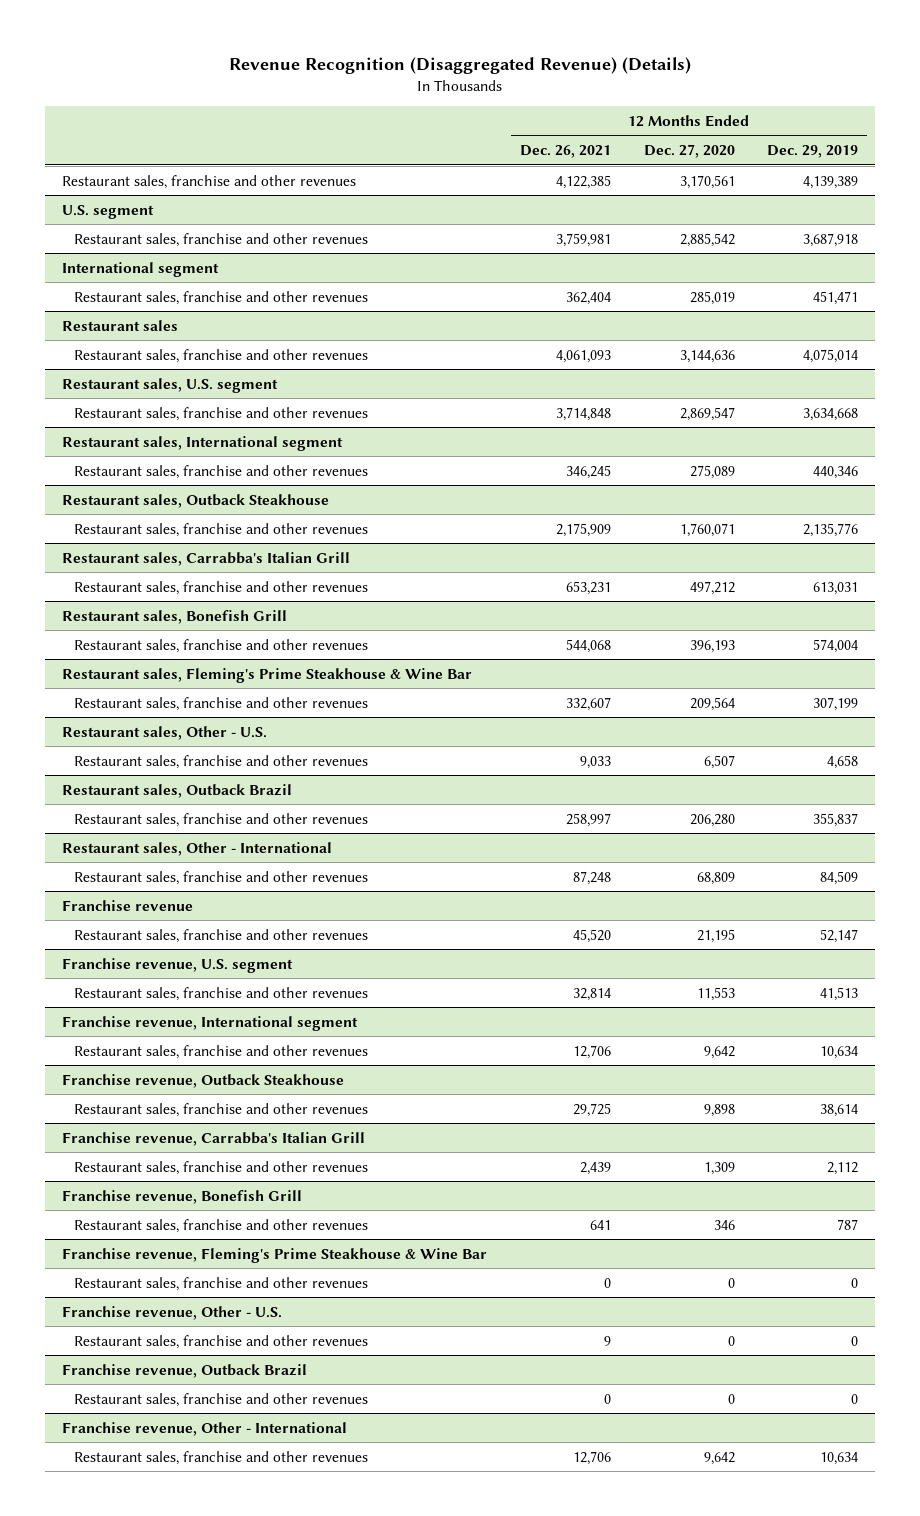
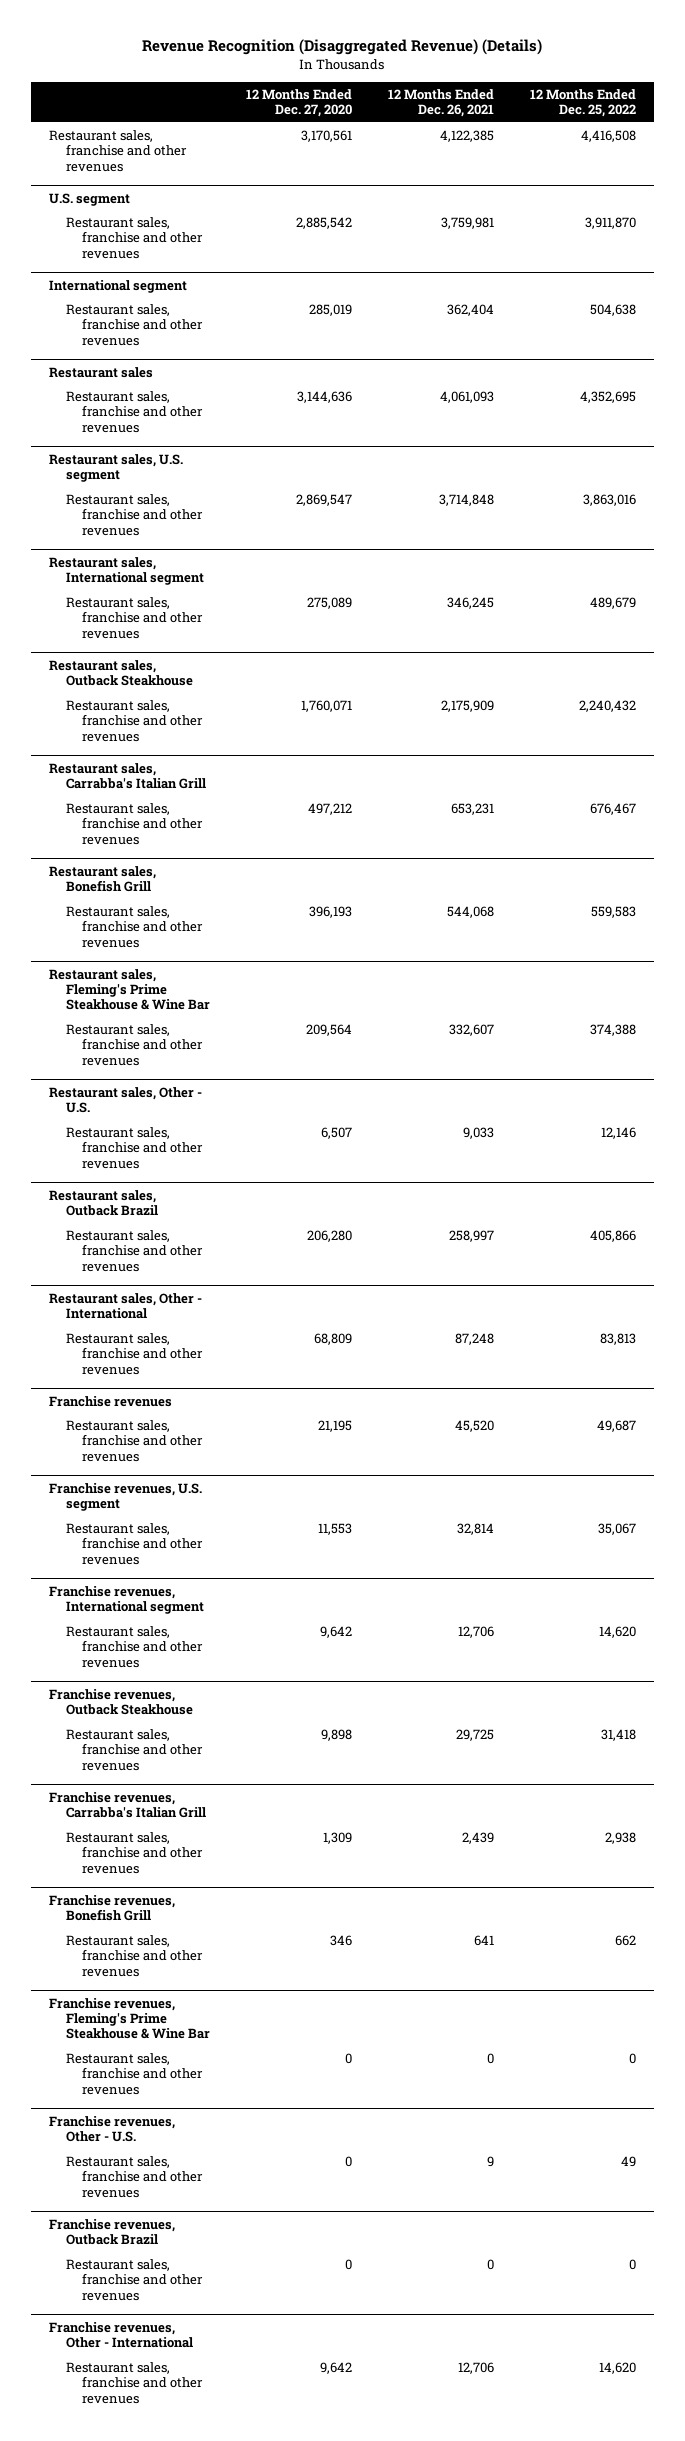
- | 12 Months Ended Dec. 26, 2021 | 12 Months Ended Dec. 27, 2020 | 12 Months Ended Dec. 29, 2019
+ | 12 Months Ended Dec. 27, 2020 | 12 Months Ended Dec. 26, 2021 | 12 Months Ended Dec. 25, 2022
- Franchise revenue
+ Franchise revenues
- Franchise revenue, U.S. segment
+ Franchise revenues, U.S. segment
- Franchise revenue, International segment
+ Franchise revenues, International segment
- Franchise revenue, Outback Steakhouse
+ Franchise revenues, Outback Steakhouse
- Franchise revenue, Carrabba's Italian Grill
+ Franchise revenues, Carrabba's Italian Grill
- Franchise revenue, Bonefish Grill
+ Franchise revenues, Bonefish Grill
- Franchise revenue, Fleming's Prime Steakhouse & Wine Bar
+ Franchise revenues, Fleming's Prime Steakhouse & Wine Bar
- Franchise revenue, Other - U.S.
+ Franchise revenues, Other - U.S.
- Franchise revenue, Outback Brazil
+ Franchise revenues, Outback Brazil
- Franchise revenue, Other - International
+ Franchise revenues, Other - International

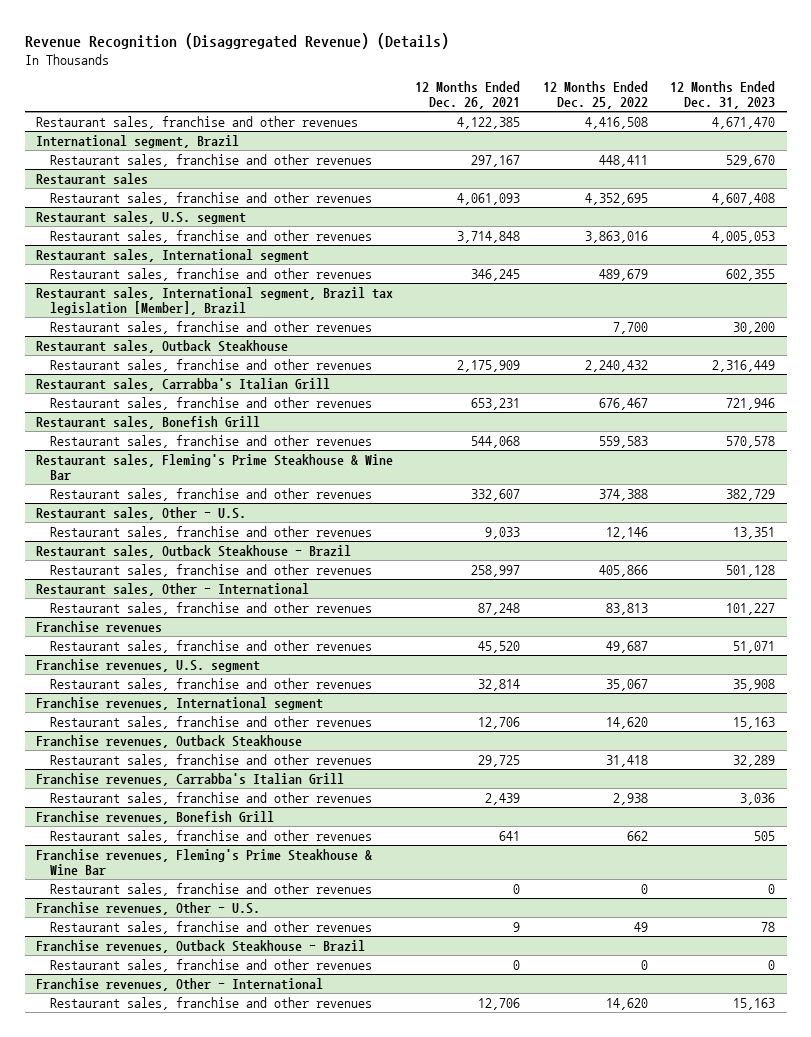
- | 12 Months Ended Dec. 27, 2020 | 12 Months Ended Dec. 26, 2021 | 12 Months Ended Dec. 25, 2022
+ | 12 Months Ended Dec. 26, 2021 | 12 Months Ended Dec. 25, 2022 | 12 Months Ended Dec. 31, 2023
- U.S. segment
- Restaurant sales, franchise and other revenues | 2,885,542 | 3,759,981 | 3,911,870
- International segment
- Restaurant sales, franchise and other revenues | 285,019 | 362,404 | 504,638
+ International segment, Brazil
+ Restaurant sales, franchise and other revenues | 297,167 | 448,411 | 529,670
+ Restaurant sales, International segment, Brazil tax legislation [Member], Brazil
+ Restaurant sales, franchise and other revenues | | 7,700 | 30,200
- Restaurant sales, Outback Brazil
+ Restaurant sales, Outback Steakhouse - Brazil
- Franchise revenues, Outback Brazil
+ Franchise revenues, Outback Steakhouse - Brazil

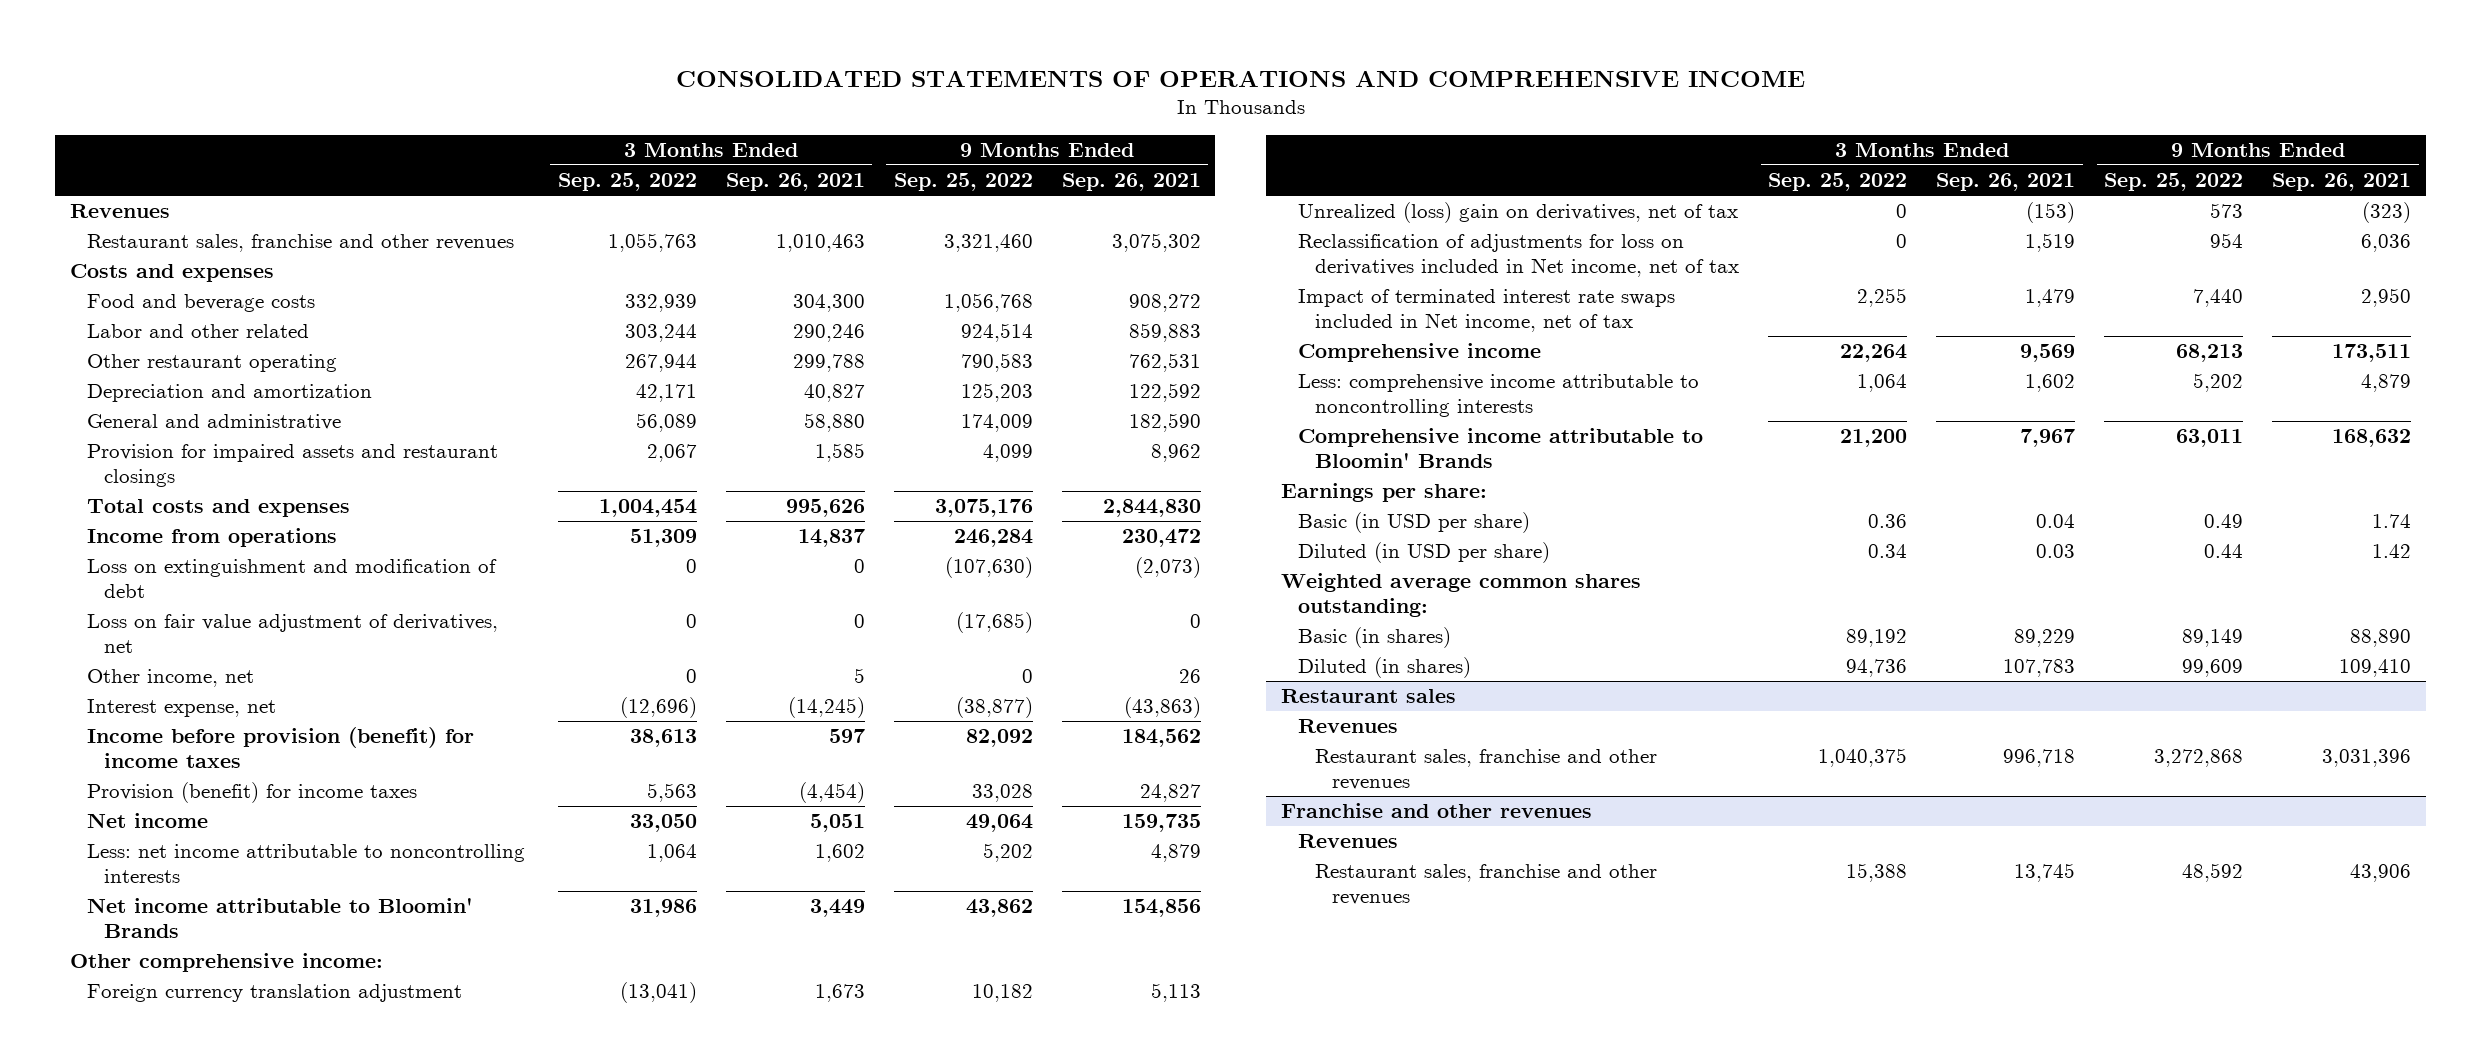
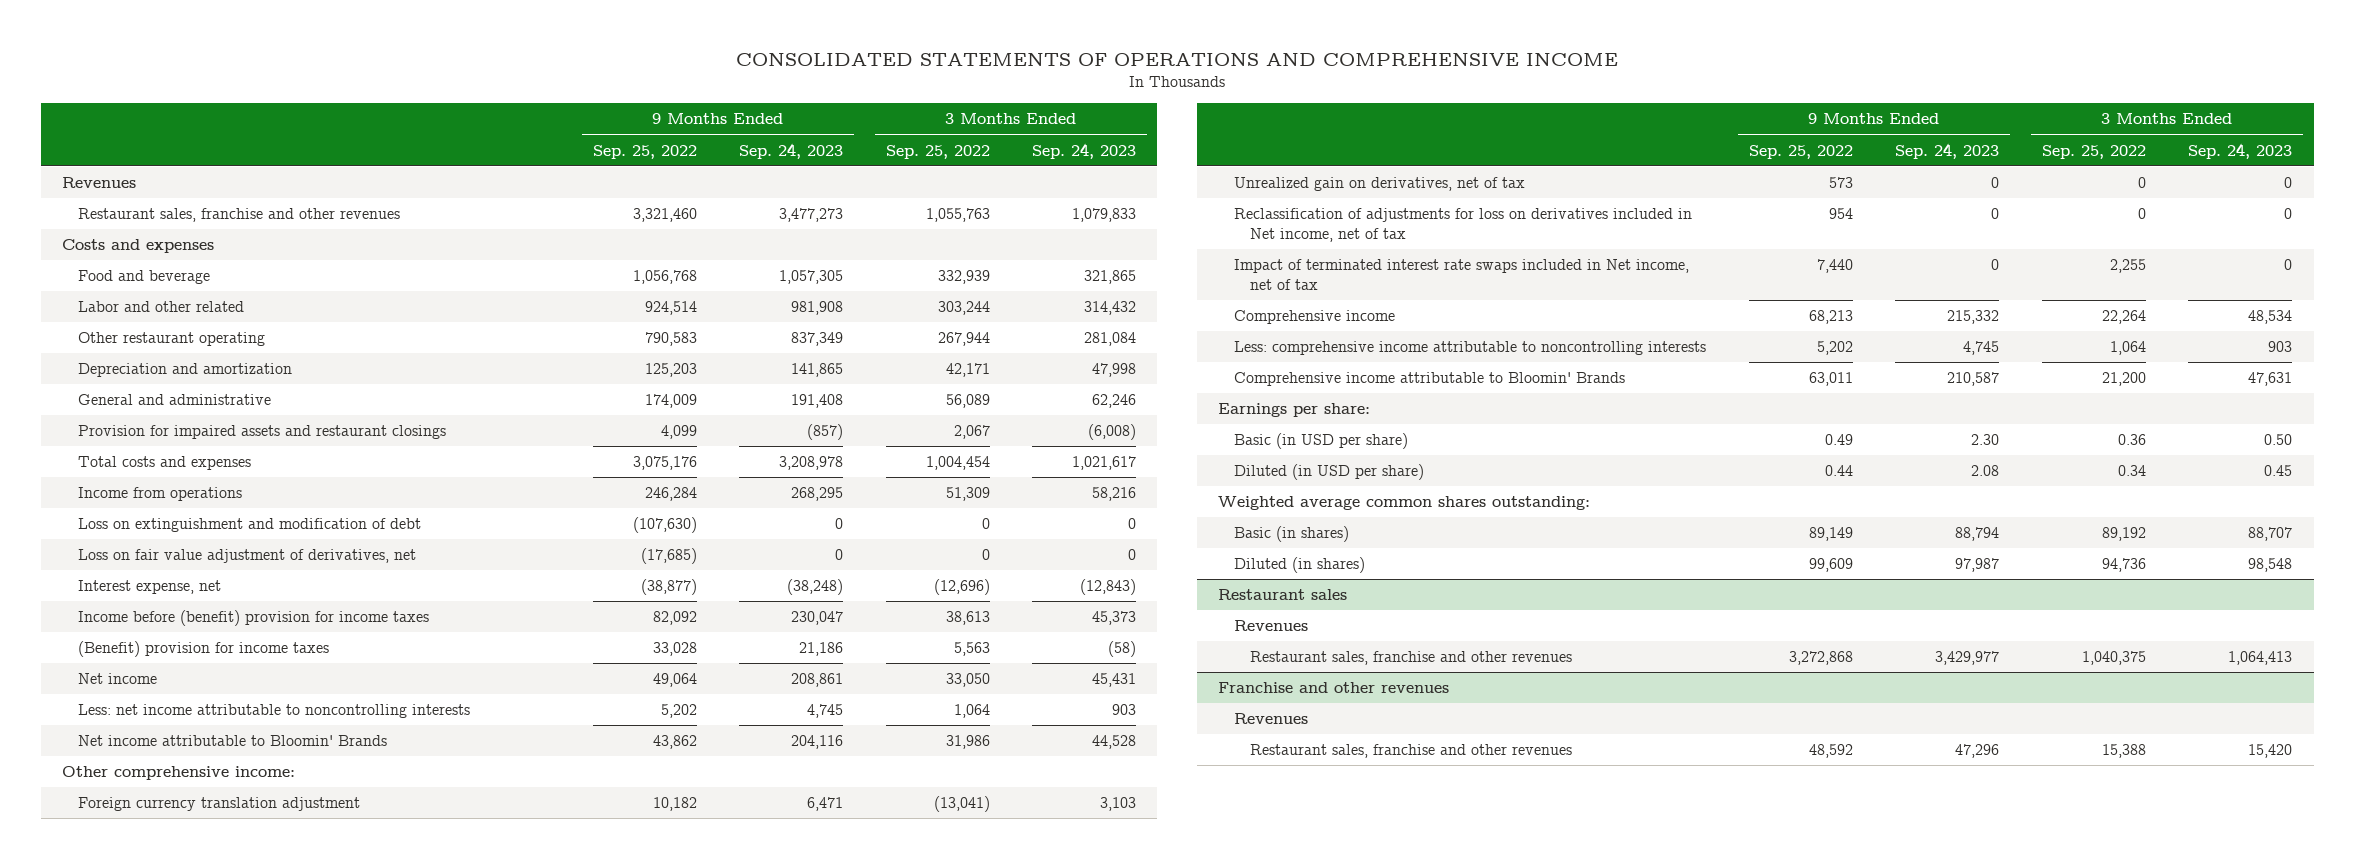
- | 3 Months Ended Sep. 25, 2022 | 3 Months Ended Sep. 26, 2021 | 9 Months Ended Sep. 25, 2022 | 9 Months Ended Sep. 26, 2021
+ | 9 Months Ended Sep. 25, 2022 | 9 Months Ended Sep. 24, 2023 | 3 Months Ended Sep. 25, 2022 | 3 Months Ended Sep. 24, 2023
- Food and beverage costs | 332,939 | 304,300 | 1,056,768 | 908,272
+ Food and beverage | 1,056,768 | 1,057,305 | 332,939 | 321,865
- Other income, net | 0 | 5 | 0 | 26
- Income before provision (benefit) for income taxes | 38,613 | 597 | 82,092 | 184,562
- Provision (benefit) for income taxes | 5,563 | (4,454) | 33,028 | 24,827
+ Income before (benefit) provision for income taxes | 82,092 | 230,047 | 38,613 | 45,373
+ (Benefit) provision for income taxes | 33,028 | 21,186 | 5,563 | (58)
- Unrealized (loss) gain on derivatives, net of tax | 0 | (153) | 573 | (323)
+ Unrealized gain on derivatives, net of tax | 573 | 0 | 0 | 0

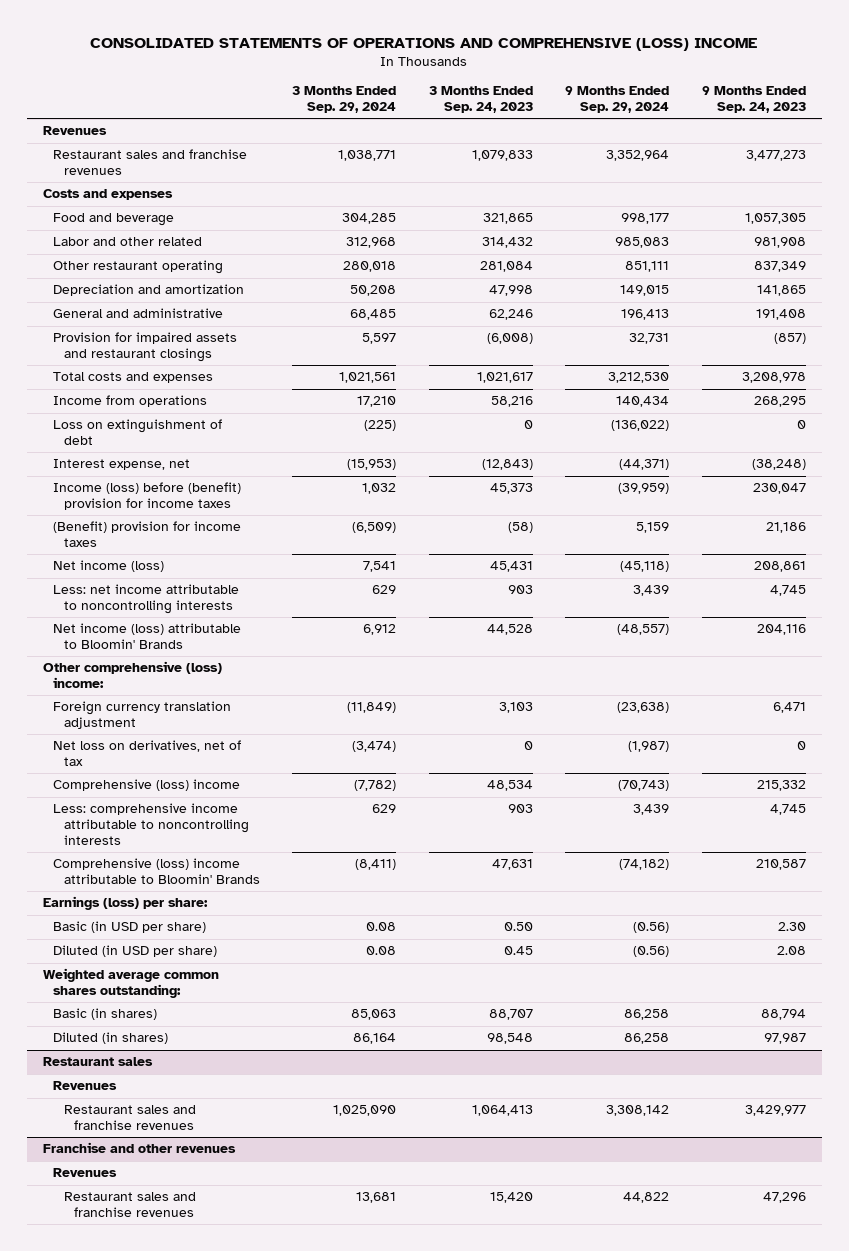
- CONSOLIDATED STATEMENTS OF OPERATIONS AND COMPREHENSIVE INCOME
+ CONSOLIDATED STATEMENTS OF OPERATIONS AND COMPREHENSIVE (LOSS) INCOME
- | 9 Months Ended Sep. 25, 2022 | 9 Months Ended Sep. 24, 2023 | 3 Months Ended Sep. 25, 2022 | 3 Months Ended Sep. 24, 2023
+ | 3 Months Ended Sep. 29, 2024 | 3 Months Ended Sep. 24, 2023 | 9 Months Ended Sep. 29, 2024 | 9 Months Ended Sep. 24, 2023
- Restaurant sales, franchise and other revenues | 3,321,460 | 3,477,273 | 1,055,763 | 1,079,833
+ Restaurant sales and franchise revenues | 1,038,771 | 1,079,833 | 3,352,964 | 3,477,273
- Loss on extinguishment and modification of debt | (107,630) | 0 | 0 | 0
- Loss on fair value adjustment of derivatives, net | (17,685) | 0 | 0 | 0
+ Loss on extinguishment of debt | (225) | 0 | (136,022) | 0
- Income before (benefit) provision for income taxes | 82,092 | 230,047 | 38,613 | 45,373
+ Income (loss) before (benefit) provision for income taxes | 1,032 | 45,373 | (39,959) | 230,047
- Net income | 49,064 | 208,861 | 33,050 | 45,431
+ Net income (loss) | 7,541 | 45,431 | (45,118) | 208,861
- Net income attributable to Bloomin' Brands | 43,862 | 204,116 | 31,986 | 44,528
- Other comprehensive income:
+ Net income (loss) attributable to Bloomin' Brands | 6,912 | 44,528 | (48,557) | 204,116
+ Other comprehensive (loss) income:
- Unrealized gain on derivatives, net of tax | 573 | 0 | 0 | 0
- Reclassification of adjustments for loss on derivatives included in Net income, net of tax | 954 | 0 | 0 | 0
- Impact of terminated interest rate swaps included in Net income, net of tax | 7,440 | 0 | 2,255 | 0
- Comprehensive income | 68,213 | 215,332 | 22,264 | 48,534
+ Net loss on derivatives, net of tax | (3,474) | 0 | (1,987) | 0
+ Comprehensive (loss) income | (7,782) | 48,534 | (70,743) | 215,332
- Comprehensive income attributable to Bloomin' Brands | 63,011 | 210,587 | 21,200 | 47,631
- Earnings per share:
+ Comprehensive (loss) income attributable to Bloomin' Brands | (8,411) | 47,631 | (74,182) | 210,587
+ Earnings (loss) per share:
@ Restaurant sales
- Restaurant sales, franchise and other revenues | 3,272,868 | 3,429,977 | 1,040,375 | 1,064,413
+ Restaurant sales and franchise revenues | 1,025,090 | 1,064,413 | 3,308,142 | 3,429,977
@ Franchise and other revenues
- Restaurant sales, franchise and other revenues | 48,592 | 47,296 | 15,388 | 15,420
+ Restaurant sales and franchise revenues | 13,681 | 15,420 | 44,822 | 47,296

